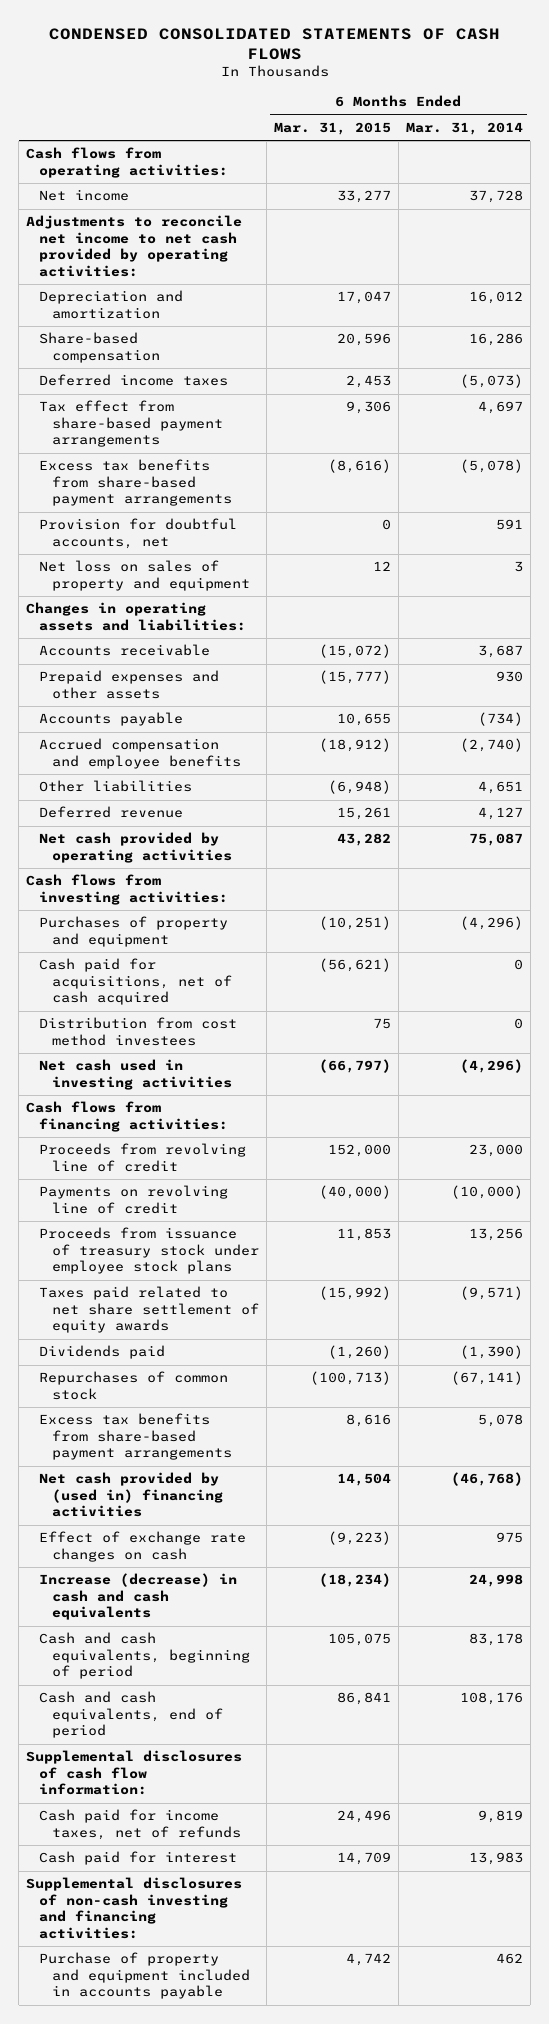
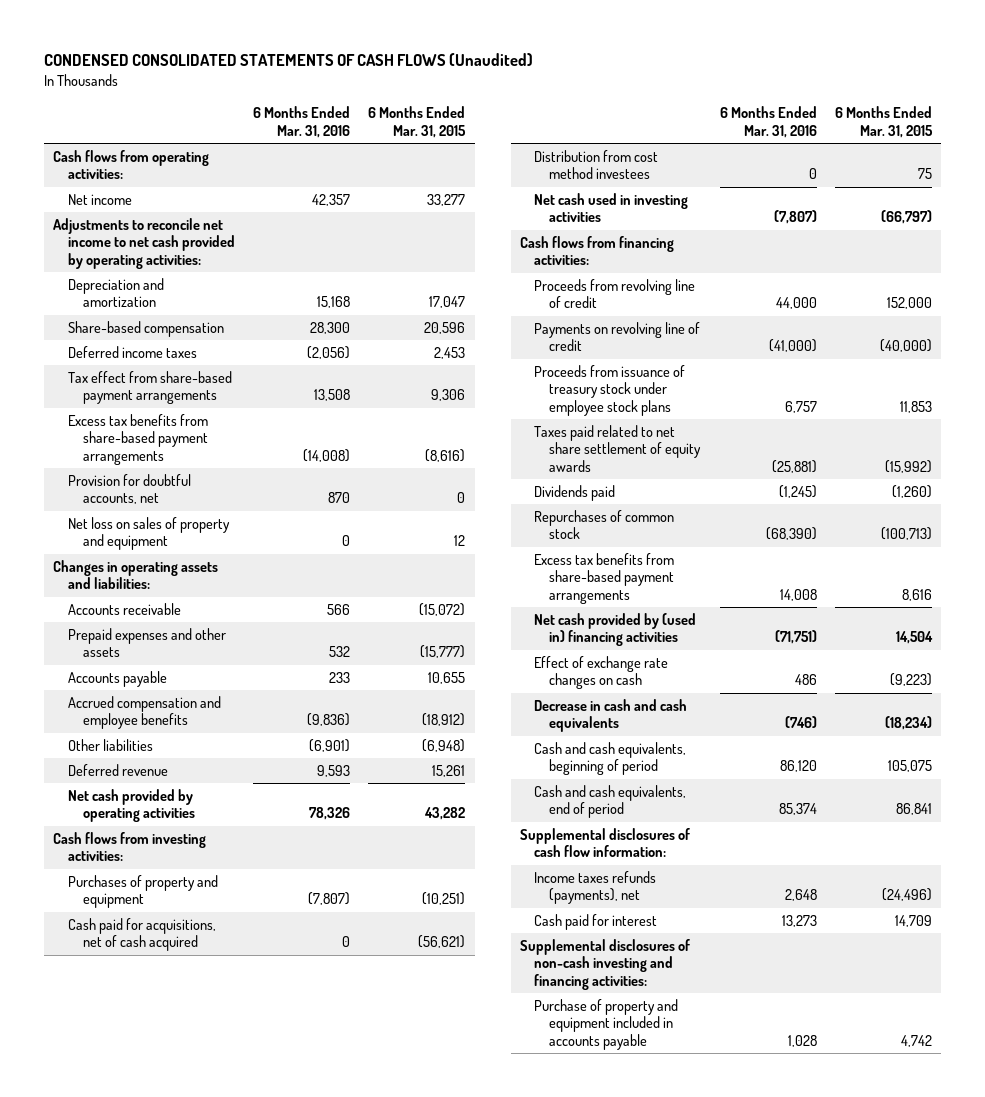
- CONDENSED CONSOLIDATED STATEMENTS OF CASH FLOWS
+ CONDENSED CONSOLIDATED STATEMENTS OF CASH FLOWS (Unaudited)
- | 6 Months Ended Mar. 31, 2015 | 6 Months Ended Mar. 31, 2014
+ | 6 Months Ended Mar. 31, 2016 | 6 Months Ended Mar. 31, 2015
- Increase (decrease) in cash and cash equivalents | (18,234) | 24,998
+ Decrease in cash and cash equivalents | (746) | (18,234)
- Cash paid for income taxes, net of refunds | 24,496 | 9,819
+ Income taxes refunds (payments), net | 2,648 | (24,496)

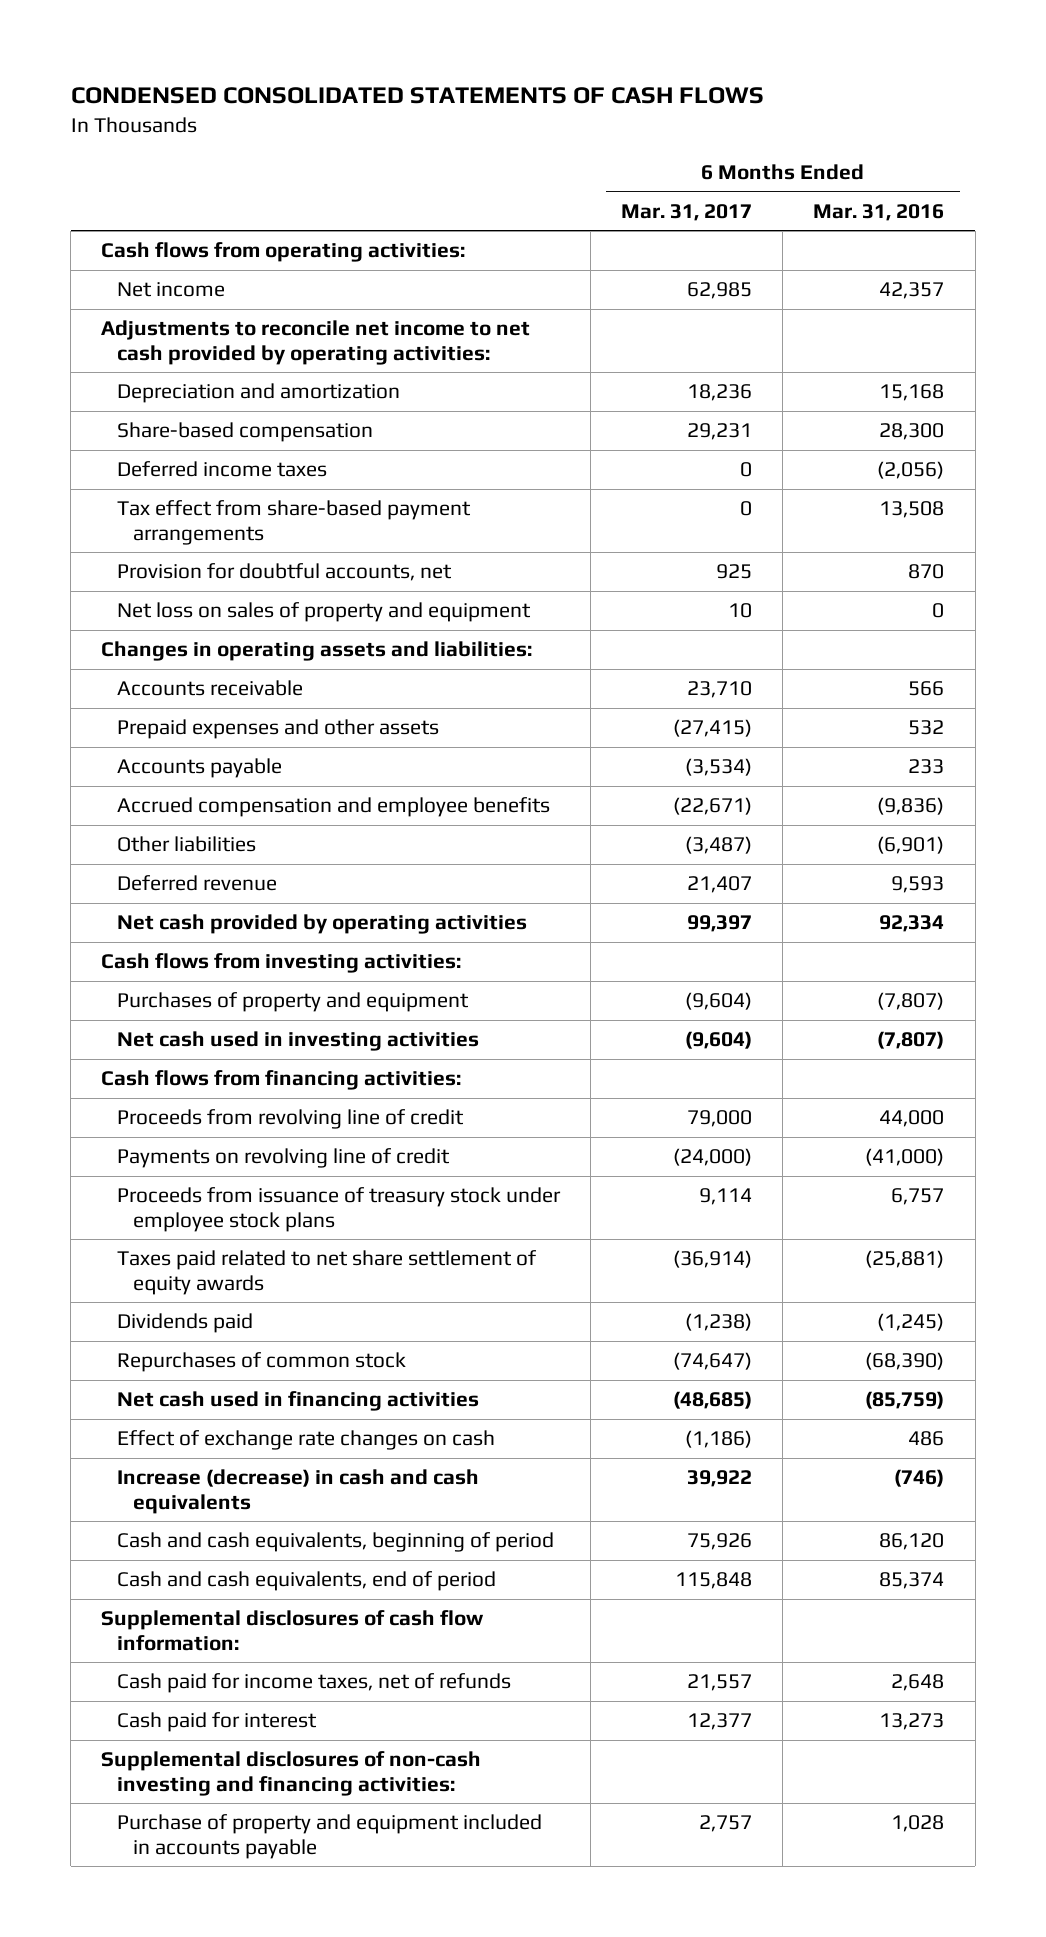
- CONDENSED CONSOLIDATED STATEMENTS OF CASH FLOWS (Unaudited)
+ CONDENSED CONSOLIDATED STATEMENTS OF CASH FLOWS
- | 6 Months Ended Mar. 31, 2016 | 6 Months Ended Mar. 31, 2015
+ | 6 Months Ended Mar. 31, 2017 | 6 Months Ended Mar. 31, 2016
- Excess tax benefits from share-based payment arrangements | (14,008) | (8,616)
- Net cash provided by operating activities | 78,326 | 43,282
+ Net cash provided by operating activities | 99,397 | 92,334
- Cash paid for acquisitions, net of cash acquired | 0 | (56,621)
- Distribution from cost method investees | 0 | 75
- Excess tax benefits from share-based payment arrangements | 14,008 | 8,616
- Net cash provided by (used in) financing activities | (71,751) | 14,504
+ Net cash used in financing activities | (48,685) | (85,759)
- Decrease in cash and cash equivalents | (746) | (18,234)
+ Increase (decrease) in cash and cash equivalents | 39,922 | (746)
- Income taxes refunds (payments), net | 2,648 | (24,496)
+ Cash paid for income taxes, net of refunds | 21,557 | 2,648

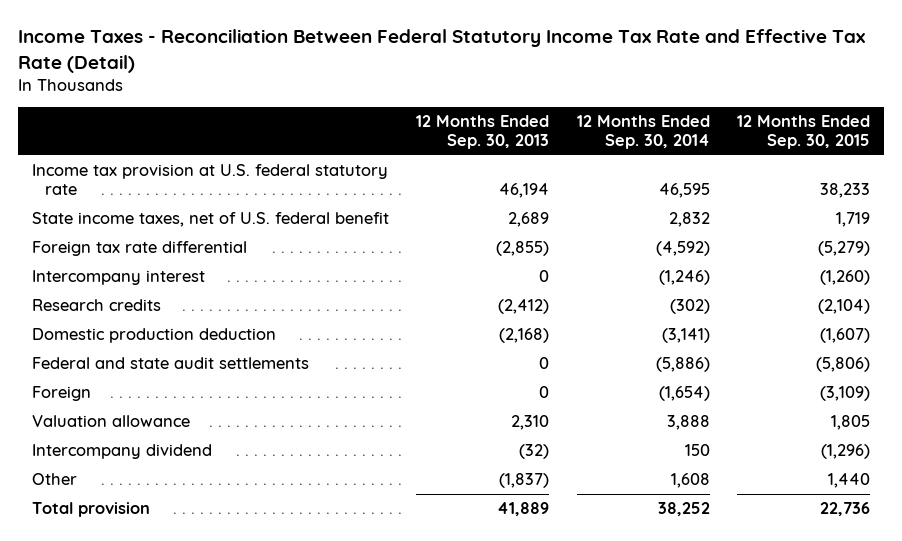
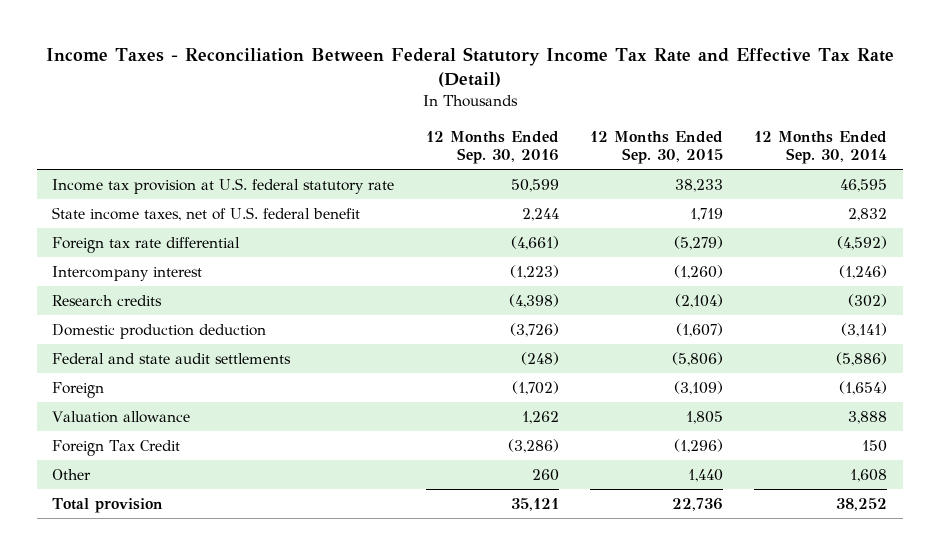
- | 12 Months Ended Sep. 30, 2013 | 12 Months Ended Sep. 30, 2014 | 12 Months Ended Sep. 30, 2015
+ | 12 Months Ended Sep. 30, 2016 | 12 Months Ended Sep. 30, 2015 | 12 Months Ended Sep. 30, 2014
- Intercompany dividend | (32) | 150 | (1,296)
+ Foreign Tax Credit | (3,286) | (1,296) | 150

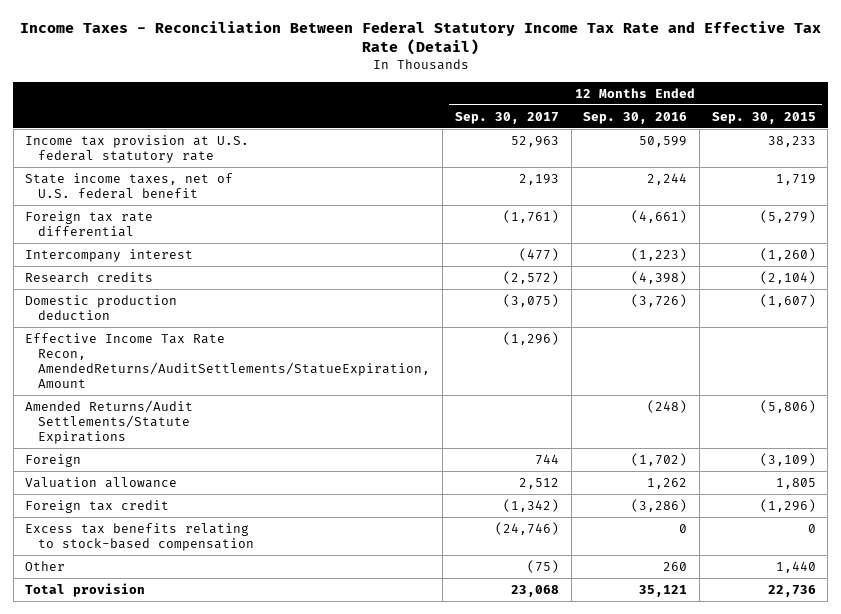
- | 12 Months Ended Sep. 30, 2016 | 12 Months Ended Sep. 30, 2015 | 12 Months Ended Sep. 30, 2014
+ | 12 Months Ended Sep. 30, 2017 | 12 Months Ended Sep. 30, 2016 | 12 Months Ended Sep. 30, 2015
- Federal and state audit settlements | (248) | (5,806) | (5,886)
+ Effective Income Tax Rate Recon, AmendedReturns/AuditSettlements/StatueExpiration, Amount | (1,296) | |
+ Amended Returns/Audit Settlements/Statute Expirations | | (248) | (5,806)
- Foreign Tax Credit | (3,286) | (1,296) | 150
+ Foreign tax credit | (1,342) | (3,286) | (1,296)
+ Excess tax benefits relating to stock-based compensation | (24,746) | 0 | 0

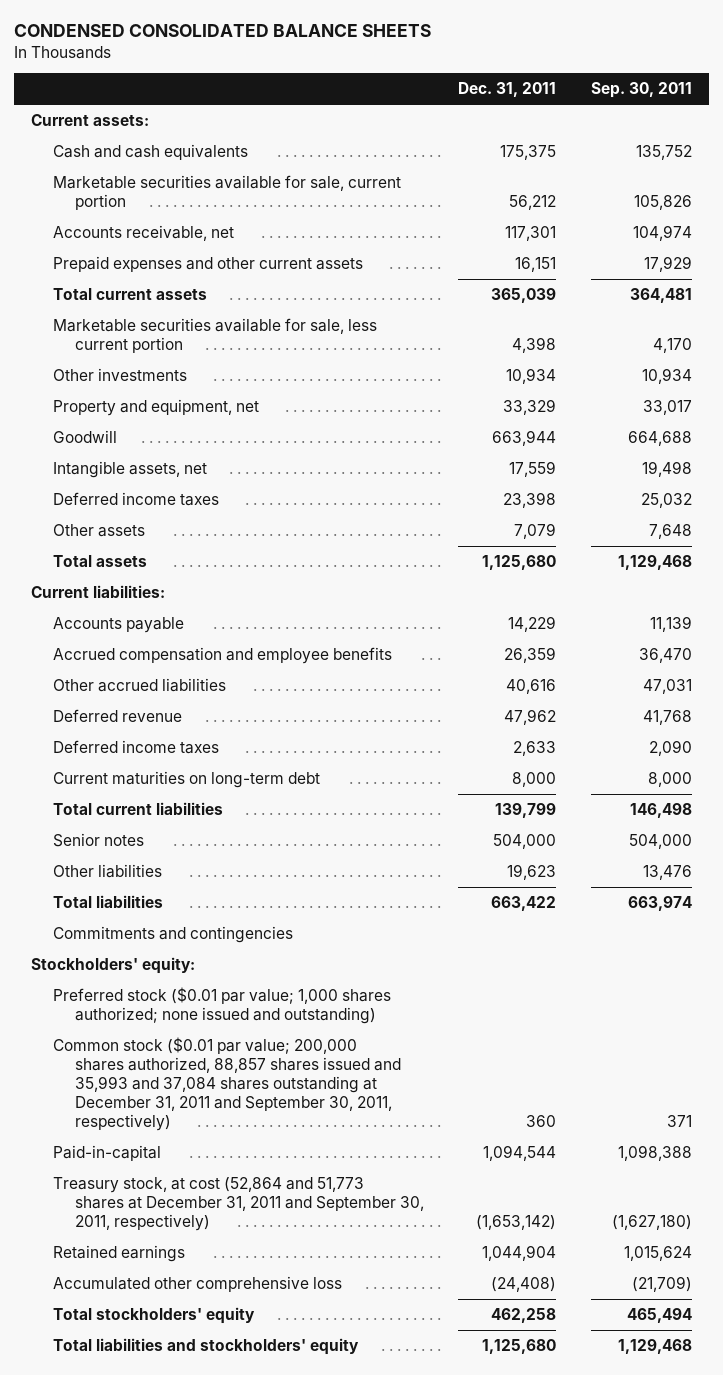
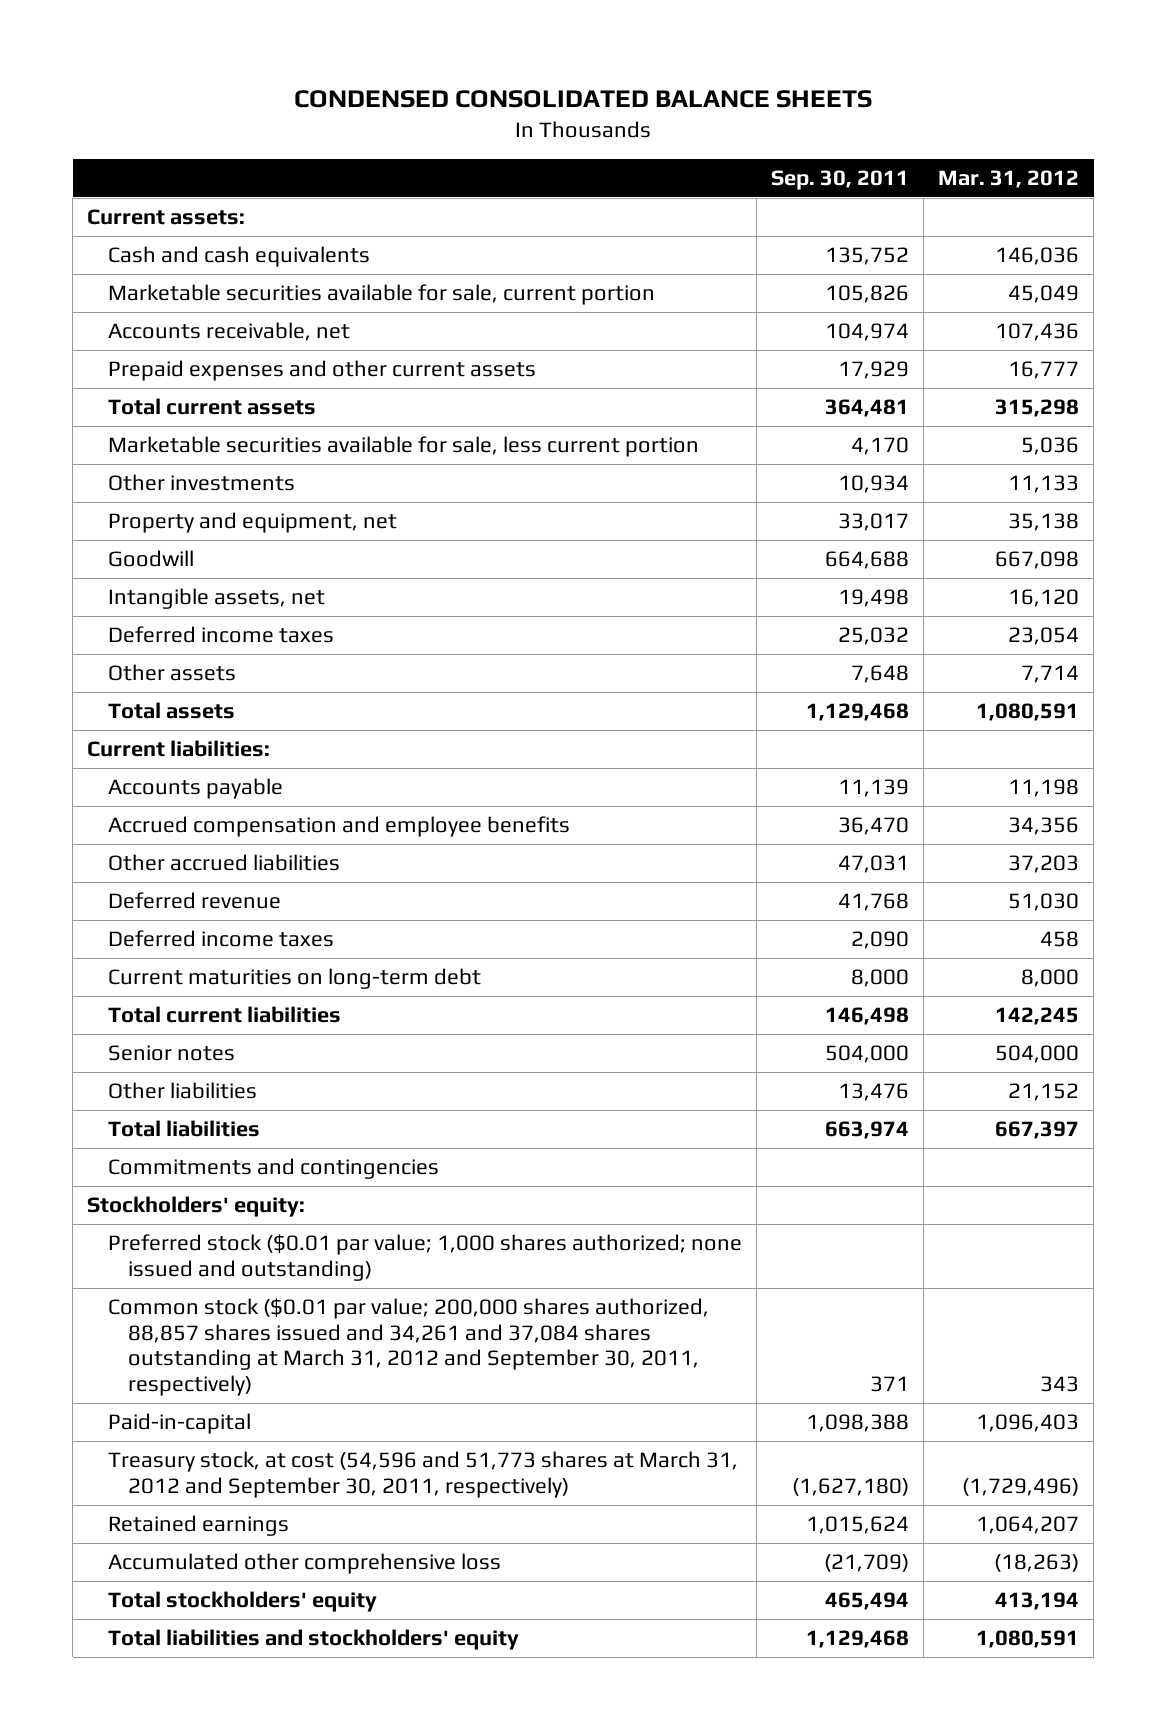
- | Dec. 31, 2011 | Sep. 30, 2011
+ | Sep. 30, 2011 | Mar. 31, 2012
- Common stock ($0.01 par value; 200,000 shares authorized, 88,857 shares issued and 35,993 and 37,084 shares outstanding at December 31, 2011 and September 30, 2011, respectively) | 360 | 371
+ Common stock ($0.01 par value; 200,000 shares authorized, 88,857 shares issued and 34,261 and 37,084 shares outstanding at March 31, 2012 and September 30, 2011, respectively) | 371 | 343
- Treasury stock, at cost (52,864 and 51,773 shares at December 31, 2011 and September 30, 2011, respectively) | (1,653,142) | (1,627,180)
+ Treasury stock, at cost (54,596 and 51,773 shares at March 31, 2012 and September 30, 2011, respectively) | (1,627,180) | (1,729,496)

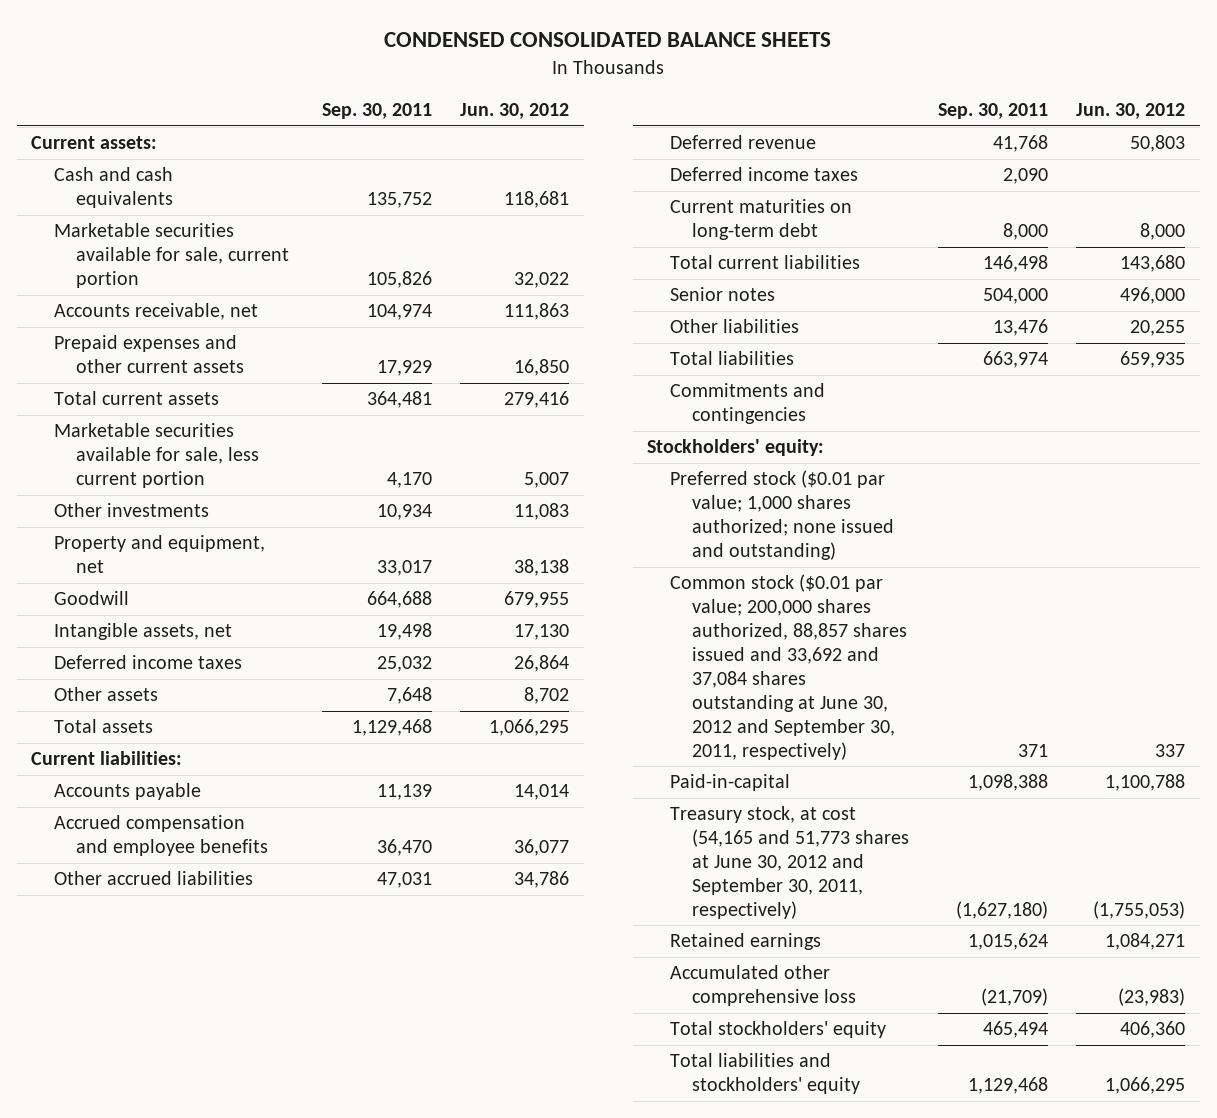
- | Sep. 30, 2011 | Mar. 31, 2012
+ | Sep. 30, 2011 | Jun. 30, 2012
- Common stock ($0.01 par value; 200,000 shares authorized, 88,857 shares issued and 34,261 and 37,084 shares outstanding at March 31, 2012 and September 30, 2011, respectively) | 371 | 343
+ Common stock ($0.01 par value; 200,000 shares authorized, 88,857 shares issued and 33,692 and 37,084 shares outstanding at June 30, 2012 and September 30, 2011, respectively) | 371 | 337
- Treasury stock, at cost (54,596 and 51,773 shares at March 31, 2012 and September 30, 2011, respectively) | (1,627,180) | (1,729,496)
+ Treasury stock, at cost (54,165 and 51,773 shares at June 30, 2012 and September 30, 2011, respectively) | (1,627,180) | (1,755,053)

